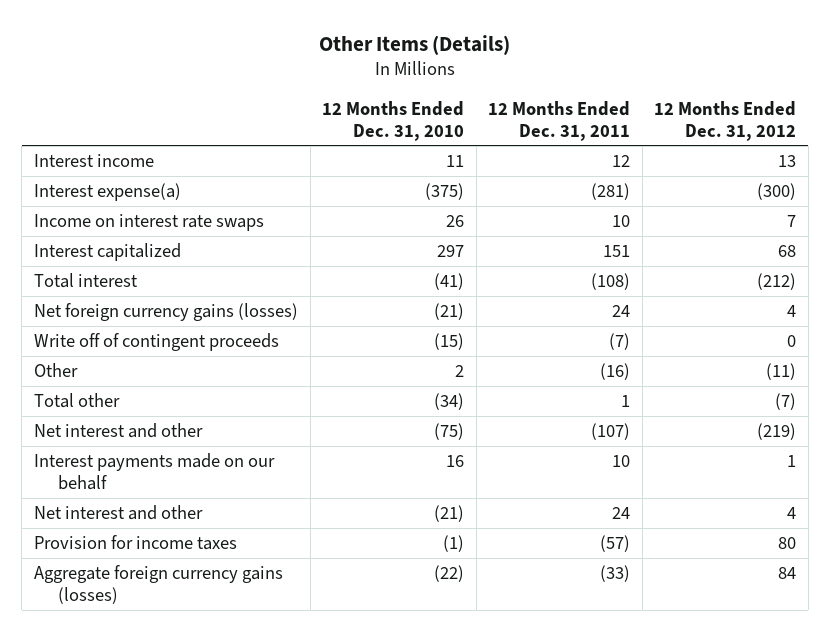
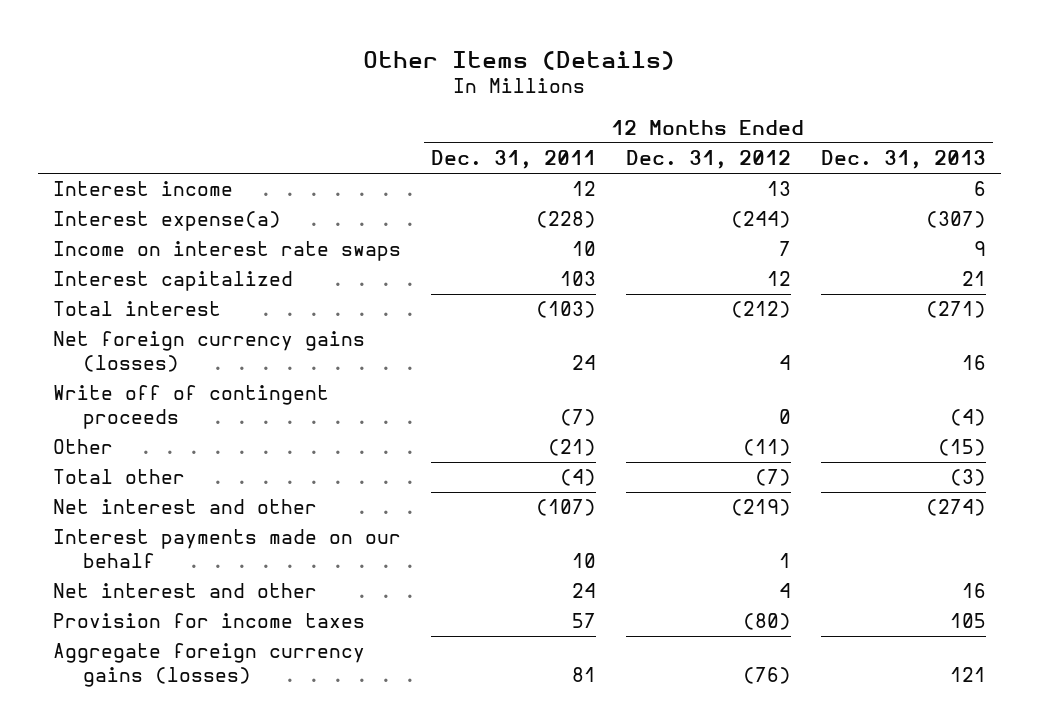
- | 12 Months Ended Dec. 31, 2010 | 12 Months Ended Dec. 31, 2011 | 12 Months Ended Dec. 31, 2012
+ | 12 Months Ended Dec. 31, 2011 | 12 Months Ended Dec. 31, 2012 | 12 Months Ended Dec. 31, 2013
- Interest expense(a) | (375) | (281) | (300)
+ Interest expense(a) | (228) | (244) | (307)
- Interest capitalized | 297 | 151 | 68
- Total interest | (41) | (108) | (212)
+ Interest capitalized | 103 | 12 | 21
+ Total interest | (103) | (212) | (271)
- Other | 2 | (16) | (11)
- Total other | (34) | 1 | (7)
+ Other | (21) | (11) | (15)
+ Total other | (4) | (7) | (3)
- Provision for income taxes | (1) | (57) | 80
- Aggregate foreign currency gains (losses) | (22) | (33) | 84
+ Provision for income taxes | 57 | (80) | 105
+ Aggregate foreign currency gains (losses) | 81 | (76) | 121

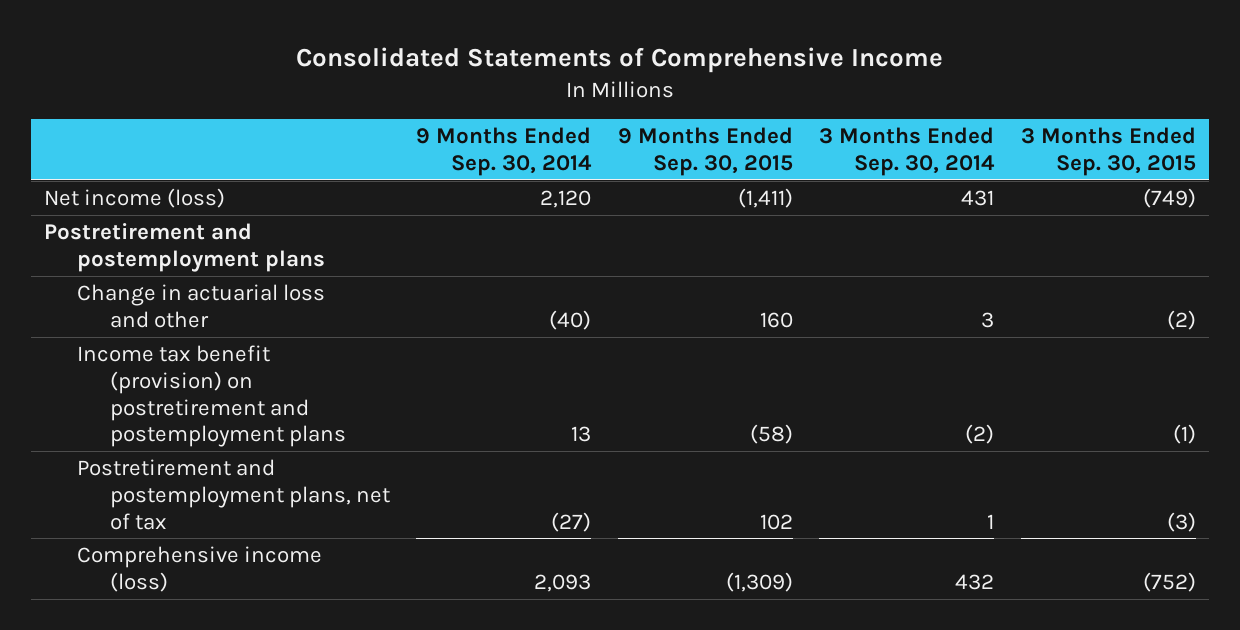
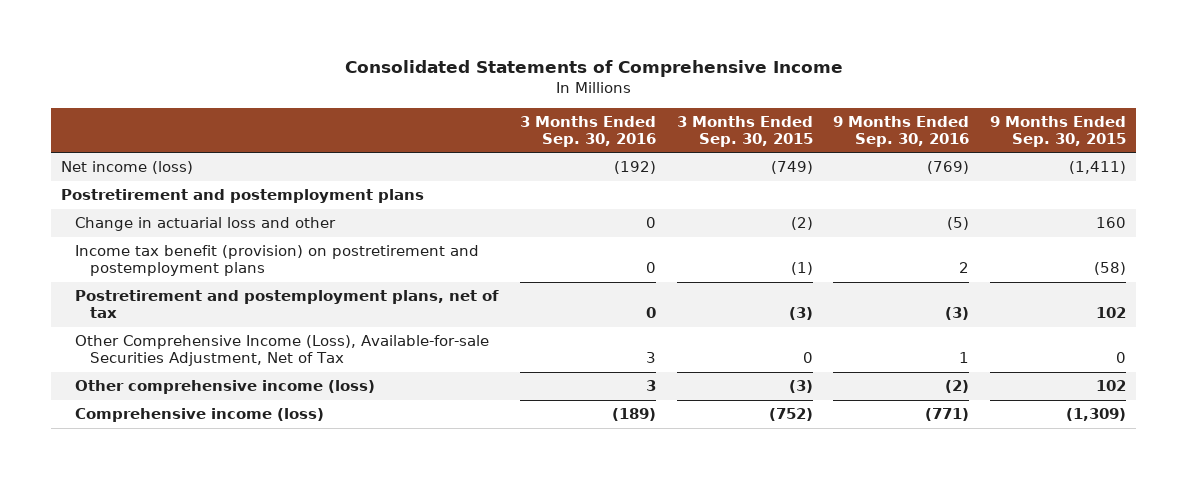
- | 9 Months Ended Sep. 30, 2014 | 9 Months Ended Sep. 30, 2015 | 3 Months Ended Sep. 30, 2014 | 3 Months Ended Sep. 30, 2015
+ | 3 Months Ended Sep. 30, 2016 | 3 Months Ended Sep. 30, 2015 | 9 Months Ended Sep. 30, 2016 | 9 Months Ended Sep. 30, 2015
+ Other Comprehensive Income (Loss), Available-for-sale Securities Adjustment, Net of Tax | 3 | 0 | 1 | 0
+ Other comprehensive income (loss) | 3 | (3) | (2) | 102

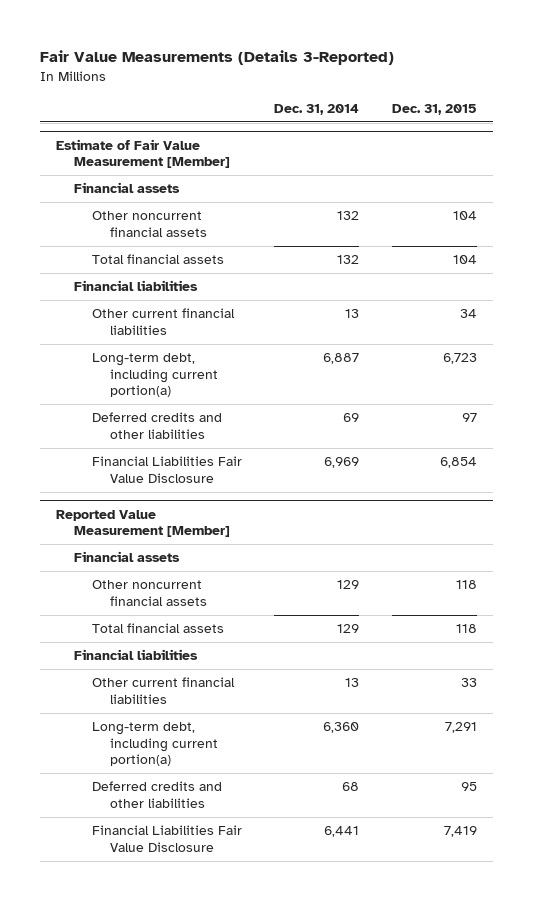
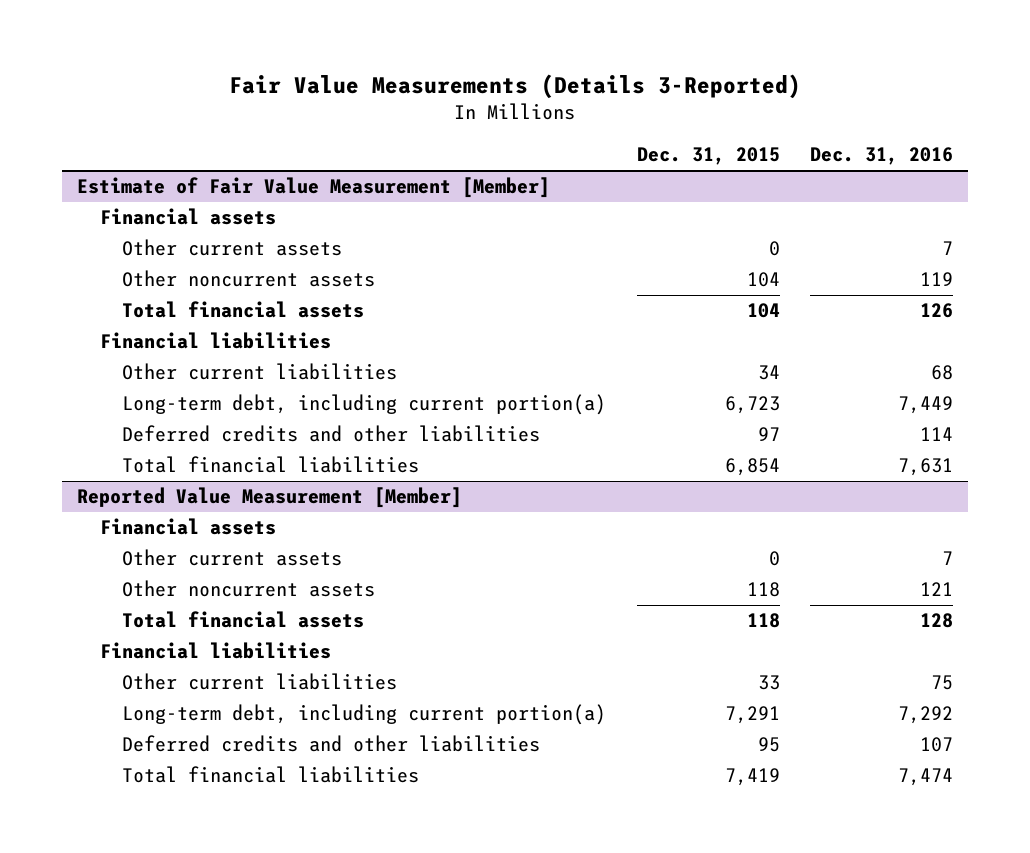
- | Dec. 31, 2014 | Dec. 31, 2015
+ | Dec. 31, 2015 | Dec. 31, 2016
@ Estimate of Fair Value Measurement [Member]
- Other noncurrent financial assets | 132 | 104
+ Other current assets | 0 | 7
+ Other noncurrent assets | 104 | 119
- Other current financial liabilities | 13 | 34
+ Other current liabilities | 34 | 68
- Financial Liabilities Fair Value Disclosure | 6,969 | 6,854
+ Total financial liabilities | 6,854 | 7,631
@ Reported Value Measurement [Member]
- Other noncurrent financial assets | 129 | 118
+ Other current assets | 0 | 7
+ Other noncurrent assets | 118 | 121
- Other current financial liabilities | 13 | 33
+ Other current liabilities | 33 | 75
- Financial Liabilities Fair Value Disclosure | 6,441 | 7,419
+ Total financial liabilities | 7,419 | 7,474

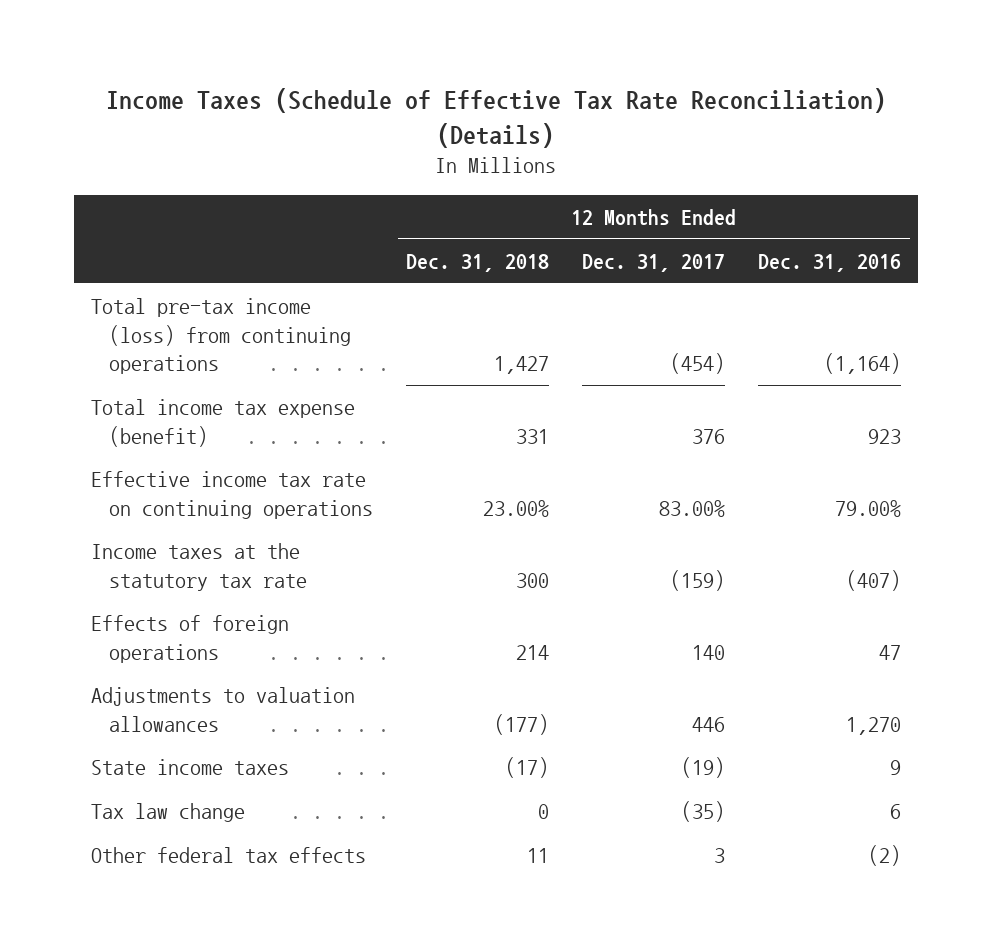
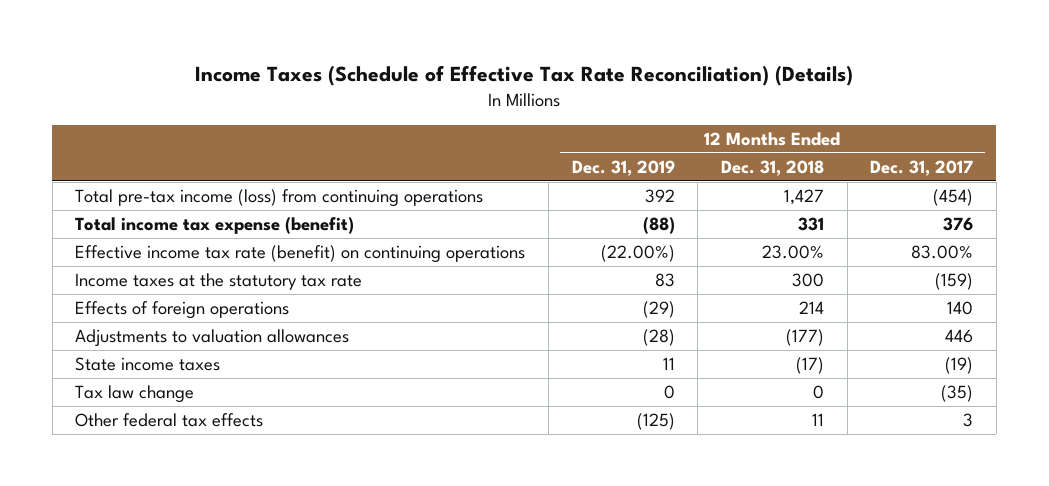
- | 12 Months Ended Dec. 31, 2018 | 12 Months Ended Dec. 31, 2017 | 12 Months Ended Dec. 31, 2016
+ | 12 Months Ended Dec. 31, 2019 | 12 Months Ended Dec. 31, 2018 | 12 Months Ended Dec. 31, 2017
- Effective income tax rate on continuing operations | 23.00% | 83.00% | 79.00%
+ Effective income tax rate (benefit) on continuing operations | (22.00%) | 23.00% | 83.00%

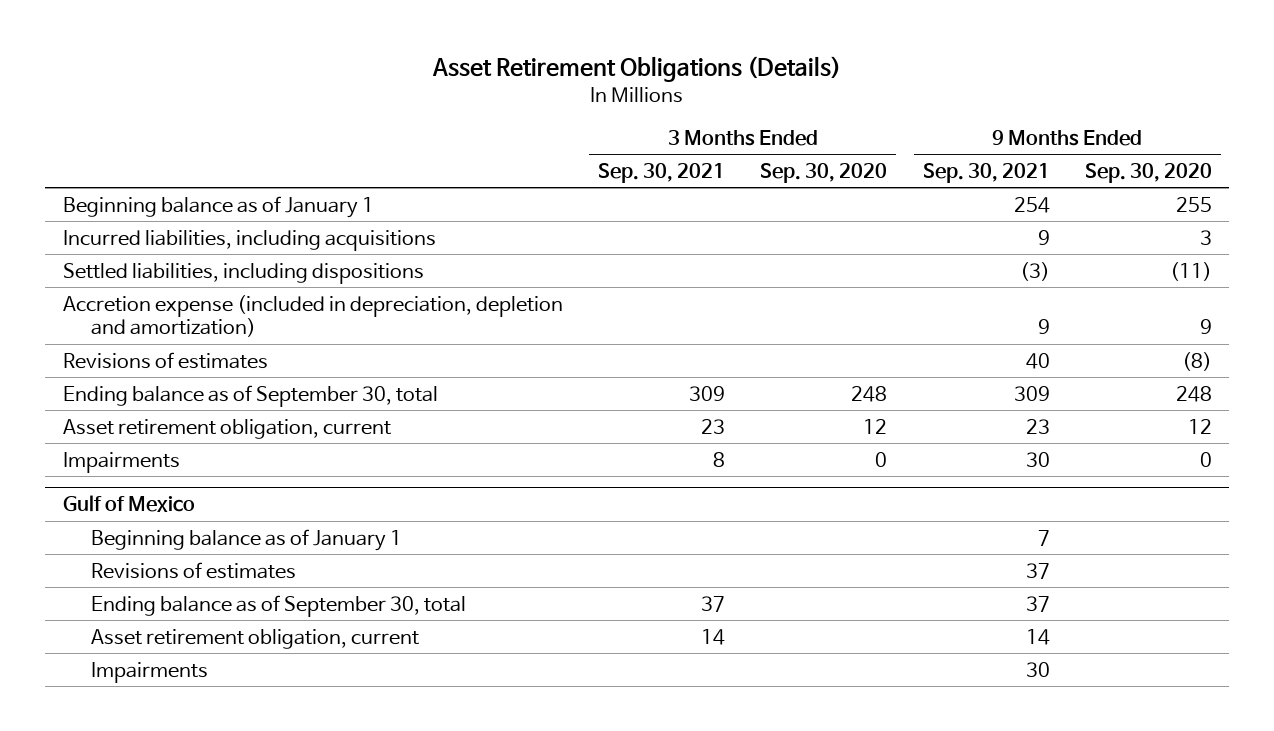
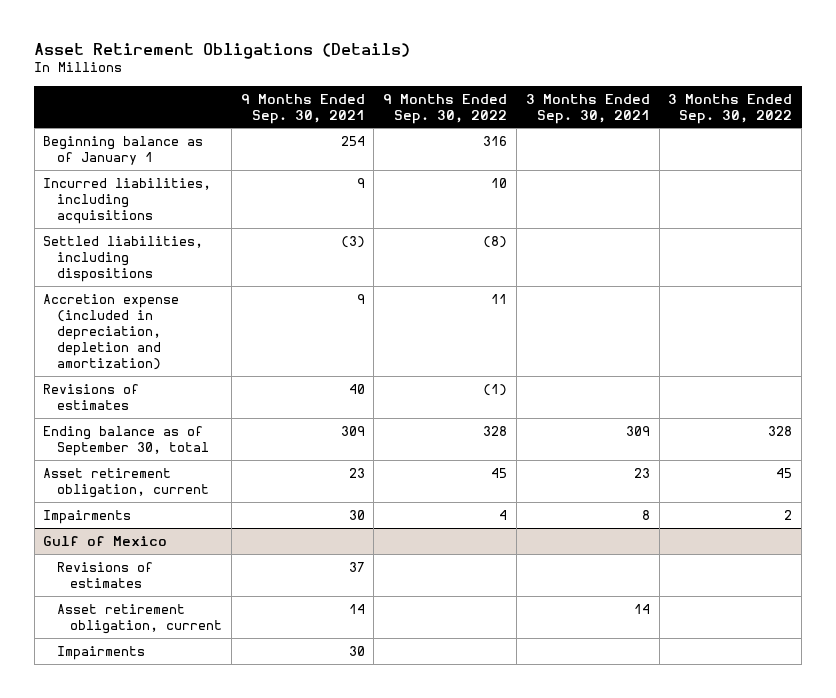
- | 3 Months Ended Sep. 30, 2021 | 3 Months Ended Sep. 30, 2020 | 9 Months Ended Sep. 30, 2021 | 9 Months Ended Sep. 30, 2020
+ | 9 Months Ended Sep. 30, 2021 | 9 Months Ended Sep. 30, 2022 | 3 Months Ended Sep. 30, 2021 | 3 Months Ended Sep. 30, 2022
@ Gulf of Mexico
- Beginning balance as of January 1 | | | 7 |
- Ending balance as of September 30, total | 37 | | 37 |

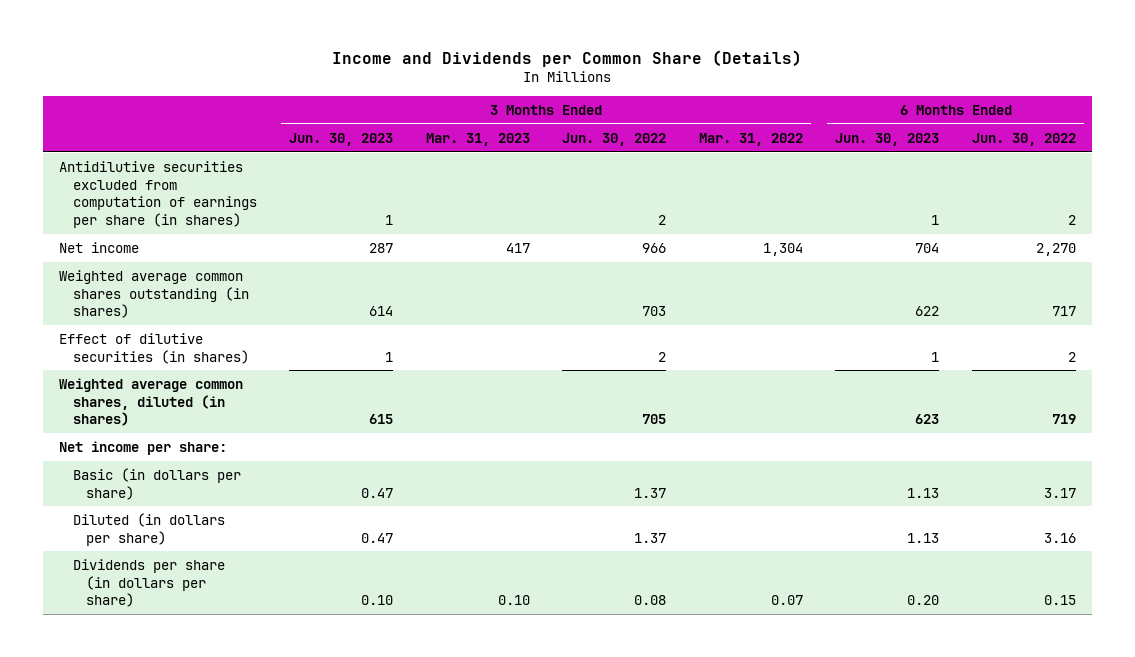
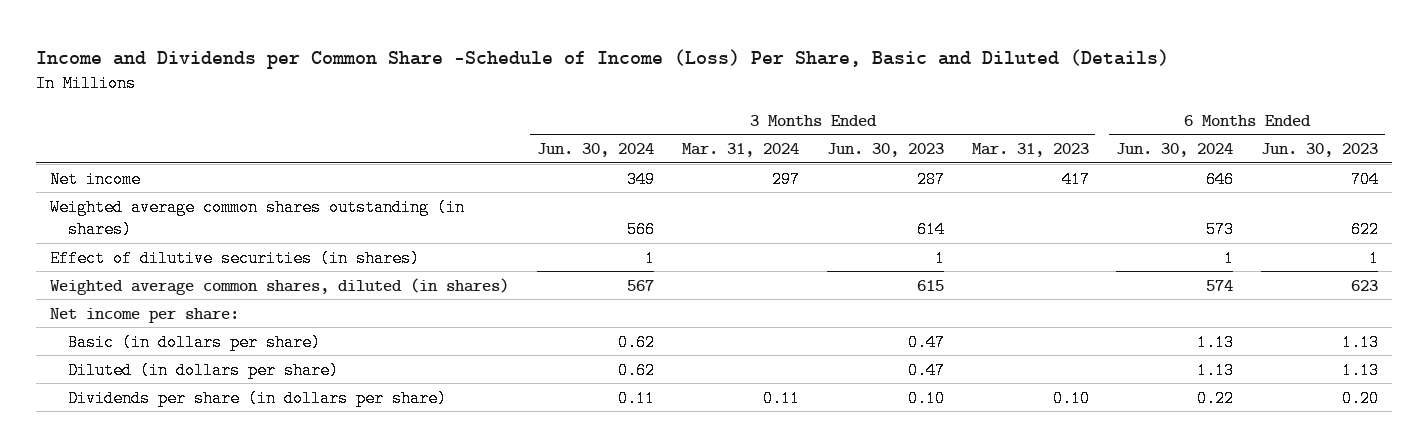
- Income and Dividends per Common Share (Details)
+ Income and Dividends per Common Share -Schedule of Income (Loss) Per Share, Basic and Diluted (Details)
- | 3 Months Ended Jun. 30, 2023 | 3 Months Ended Mar. 31, 2023 | 3 Months Ended Jun. 30, 2022 | 3 Months Ended Mar. 31, 2022 | 6 Months Ended Jun. 30, 2023 | 6 Months Ended Jun. 30, 2022
+ | 3 Months Ended Jun. 30, 2024 | 3 Months Ended Mar. 31, 2024 | 3 Months Ended Jun. 30, 2023 | 3 Months Ended Mar. 31, 2023 | 6 Months Ended Jun. 30, 2024 | 6 Months Ended Jun. 30, 2023
- Antidilutive securities excluded from computation of earnings per share (in shares) | 1 | | 2 | | 1 | 2

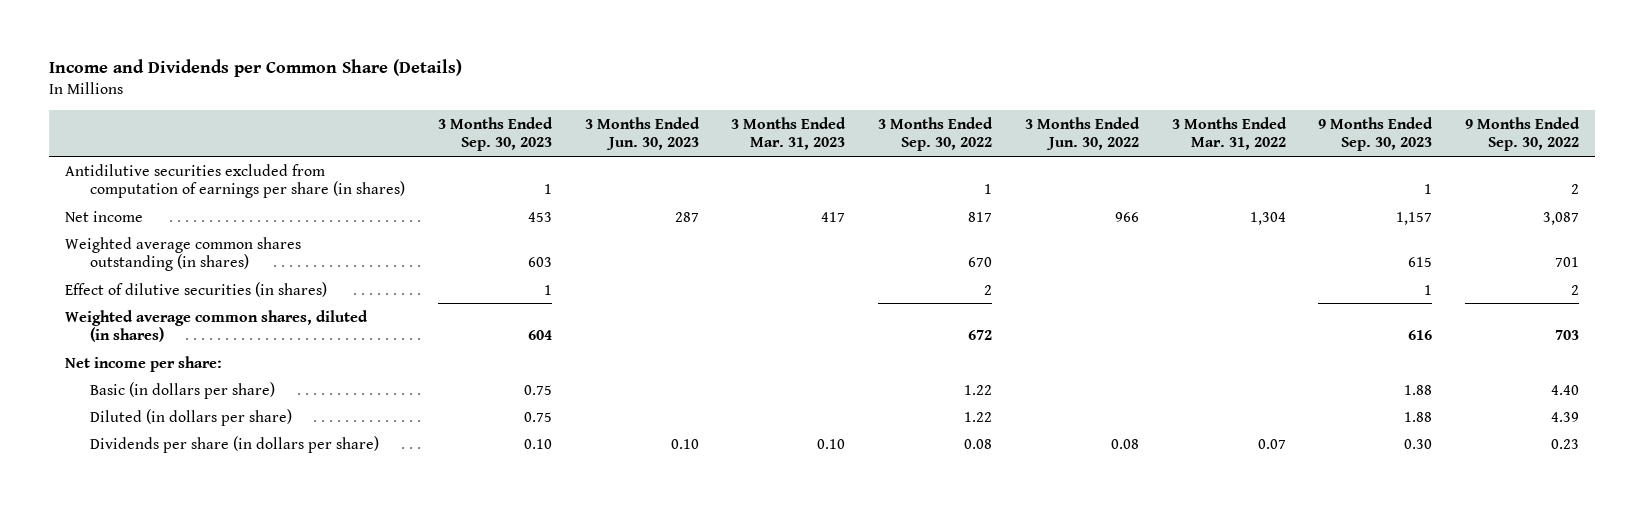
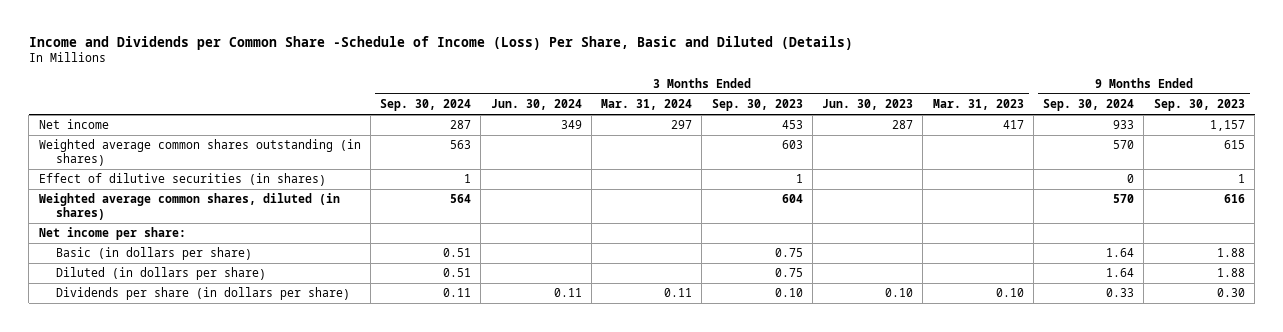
- Income and Dividends per Common Share (Details)
+ Income and Dividends per Common Share -Schedule of Income (Loss) Per Share, Basic and Diluted (Details)
- | 3 Months Ended Sep. 30, 2023 | 3 Months Ended Jun. 30, 2023 | 3 Months Ended Mar. 31, 2023 | 3 Months Ended Sep. 30, 2022 | 3 Months Ended Jun. 30, 2022 | 3 Months Ended Mar. 31, 2022 | 9 Months Ended Sep. 30, 2023 | 9 Months Ended Sep. 30, 2022
+ | 3 Months Ended Sep. 30, 2024 | 3 Months Ended Jun. 30, 2024 | 3 Months Ended Mar. 31, 2024 | 3 Months Ended Sep. 30, 2023 | 3 Months Ended Jun. 30, 2023 | 3 Months Ended Mar. 31, 2023 | 9 Months Ended Sep. 30, 2024 | 9 Months Ended Sep. 30, 2023
- Antidilutive securities excluded from computation of earnings per share (in shares) | 1 | | | 1 | | | 1 | 2

